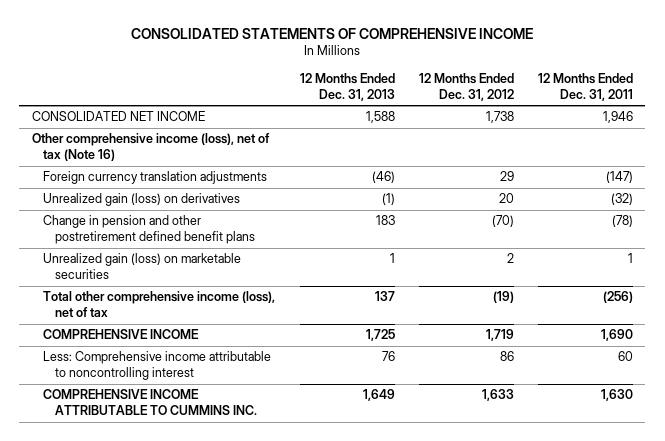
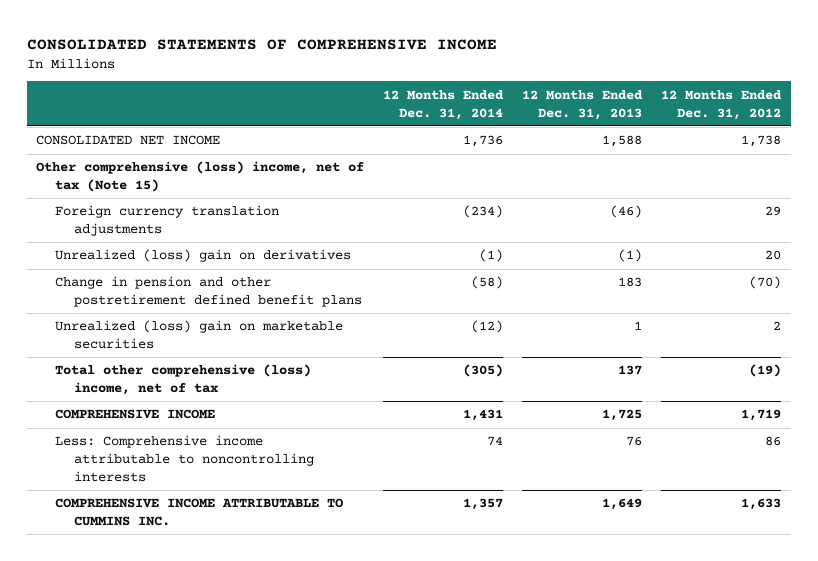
- | 12 Months Ended Dec. 31, 2013 | 12 Months Ended Dec. 31, 2012 | 12 Months Ended Dec. 31, 2011
+ | 12 Months Ended Dec. 31, 2014 | 12 Months Ended Dec. 31, 2013 | 12 Months Ended Dec. 31, 2012
- Other comprehensive income (loss), net of tax (Note 16)
+ Other comprehensive (loss) income, net of tax (Note 15)
- Unrealized gain (loss) on derivatives | (1) | 20 | (32)
+ Unrealized (loss) gain on derivatives | (1) | (1) | 20
- Unrealized gain (loss) on marketable securities | 1 | 2 | 1
- Total other comprehensive income (loss), net of tax | 137 | (19) | (256)
+ Unrealized (loss) gain on marketable securities | (12) | 1 | 2
+ Total other comprehensive (loss) income, net of tax | (305) | 137 | (19)
- Less: Comprehensive income attributable to noncontrolling interest | 76 | 86 | 60
+ Less: Comprehensive income attributable to noncontrolling interests | 74 | 76 | 86

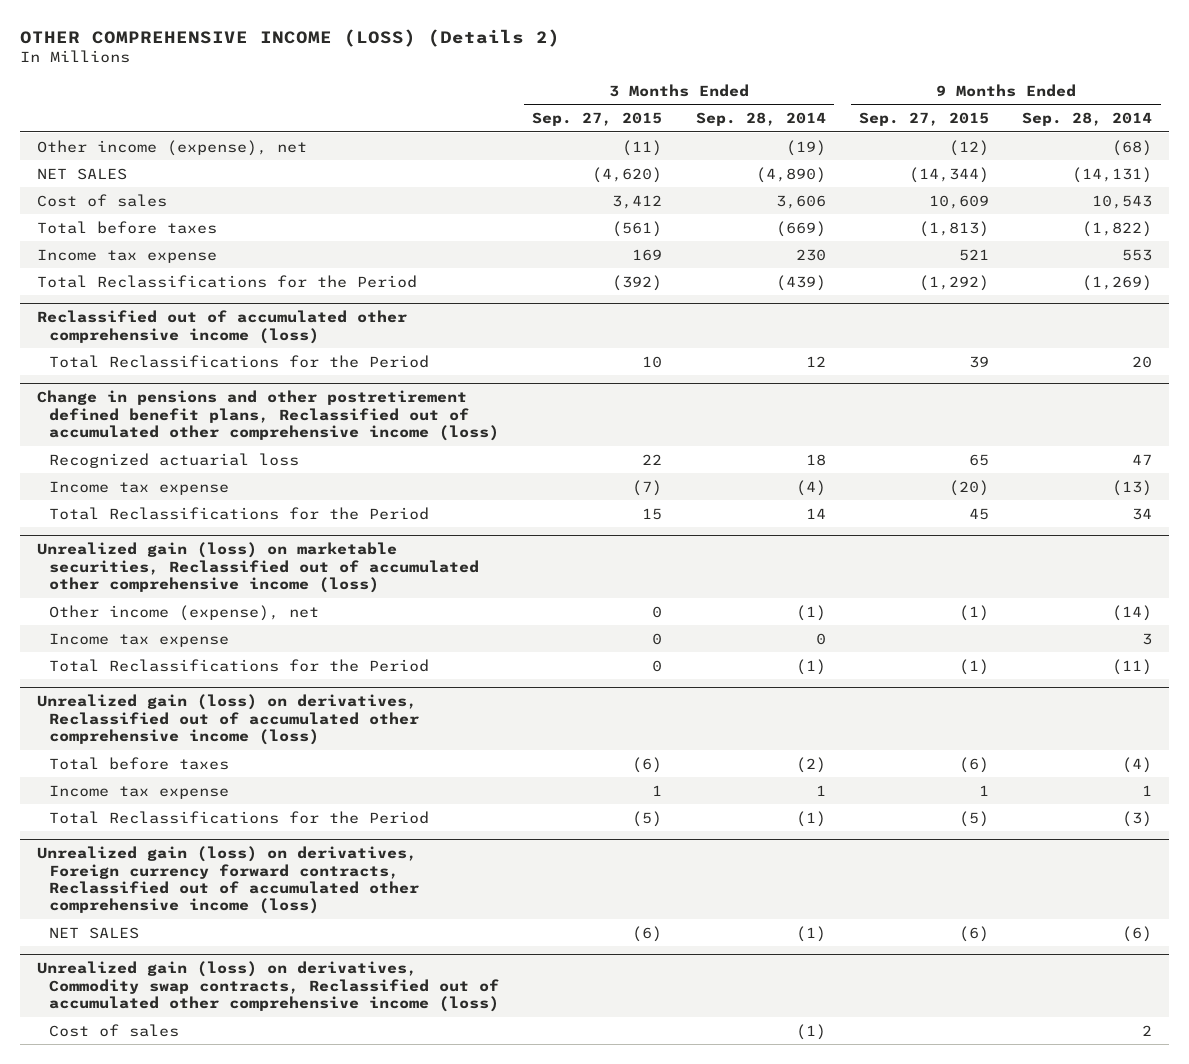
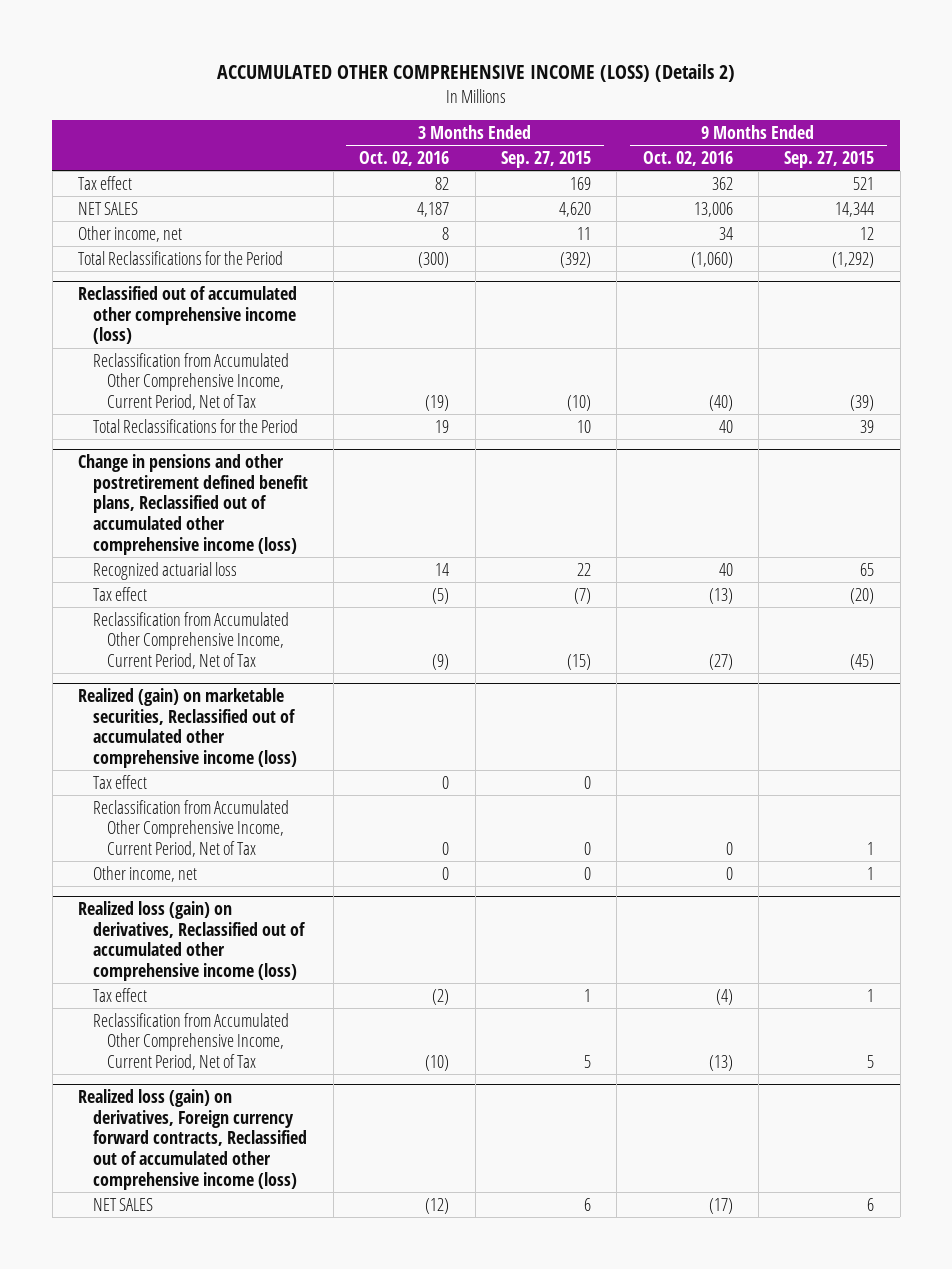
- OTHER COMPREHENSIVE INCOME (LOSS) (Details 2)
+ ACCUMULATED OTHER COMPREHENSIVE INCOME (LOSS) (Details 2)
- | 3 Months Ended Sep. 27, 2015 | 3 Months Ended Sep. 28, 2014 | 9 Months Ended Sep. 27, 2015 | 9 Months Ended Sep. 28, 2014
+ | 3 Months Ended Oct. 02, 2016 | 3 Months Ended Sep. 27, 2015 | 9 Months Ended Oct. 02, 2016 | 9 Months Ended Sep. 27, 2015
- Other income (expense), net | (11) | (19) | (12) | (68)
- NET SALES | (4,620) | (4,890) | (14,344) | (14,131)
- Cost of sales | 3,412 | 3,606 | 10,609 | 10,543
- Total before taxes | (561) | (669) | (1,813) | (1,822)
- Income tax expense | 169 | 230 | 521 | 553
+ Tax effect | 82 | 169 | 362 | 521
+ NET SALES | 4,187 | 4,620 | 13,006 | 14,344
+ Other income, net | 8 | 11 | 34 | 12
@ Reclassified out of accumulated other comprehensive income (loss)
+ Reclassification from Accumulated Other Comprehensive Income, Current Period, Net of Tax | (19) | (10) | (40) | (39)
@ Change in pensions and other postretirement defined benefit plans, Reclassified out of accumulated other comprehensive income (loss)
- Income tax expense | (7) | (4) | (20) | (13)
- Total Reclassifications for the Period | 15 | 14 | 45 | 34
- Unrealized gain (loss) on marketable securities, Reclassified out of accumulated other comprehensive income (loss)
- Other income (expense), net | 0 | (1) | (1) | (14)
- Income tax expense | 0 | 0 | | 3
- Total Reclassifications for the Period | 0 | (1) | (1) | (11)
- Unrealized gain (loss) on derivatives, Reclassified out of accumulated other comprehensive income (loss)
- Total before taxes | (6) | (2) | (6) | (4)
- Income tax expense | 1 | 1 | 1 | 1
- Total Reclassifications for the Period | (5) | (1) | (5) | (3)
- Unrealized gain (loss) on derivatives, Foreign currency forward contracts, Reclassified out of accumulated other comprehensive income (loss)
- NET SALES | (6) | (1) | (6) | (6)
- Unrealized gain (loss) on derivatives, Commodity swap contracts, Reclassified out of accumulated other comprehensive income (loss)
- Cost of sales | | (1) | | 2
@ Change in pensions and other postretirement defined benefit plans, Reclassified out of accumulated other comprehensive income (loss)
+ Tax effect | (5) | (7) | (13) | (20)
+ Reclassification from Accumulated Other Comprehensive Income, Current Period, Net of Tax | (9) | (15) | (27) | (45)
+ Realized (gain) on marketable securities, Reclassified out of accumulated other comprehensive income (loss)
+ Tax effect | 0 | 0 | |
+ Reclassification from Accumulated Other Comprehensive Income, Current Period, Net of Tax | 0 | 0 | 0 | 1
+ Other income, net | 0 | 0 | 0 | 1
+ Realized loss (gain) on derivatives, Reclassified out of accumulated other comprehensive income (loss)
+ Tax effect | (2) | 1 | (4) | 1
+ Reclassification from Accumulated Other Comprehensive Income, Current Period, Net of Tax | (10) | 5 | (13) | 5
+ Realized loss (gain) on derivatives, Foreign currency forward contracts, Reclassified out of accumulated other comprehensive income (loss)
+ NET SALES | (12) | 6 | (17) | 6

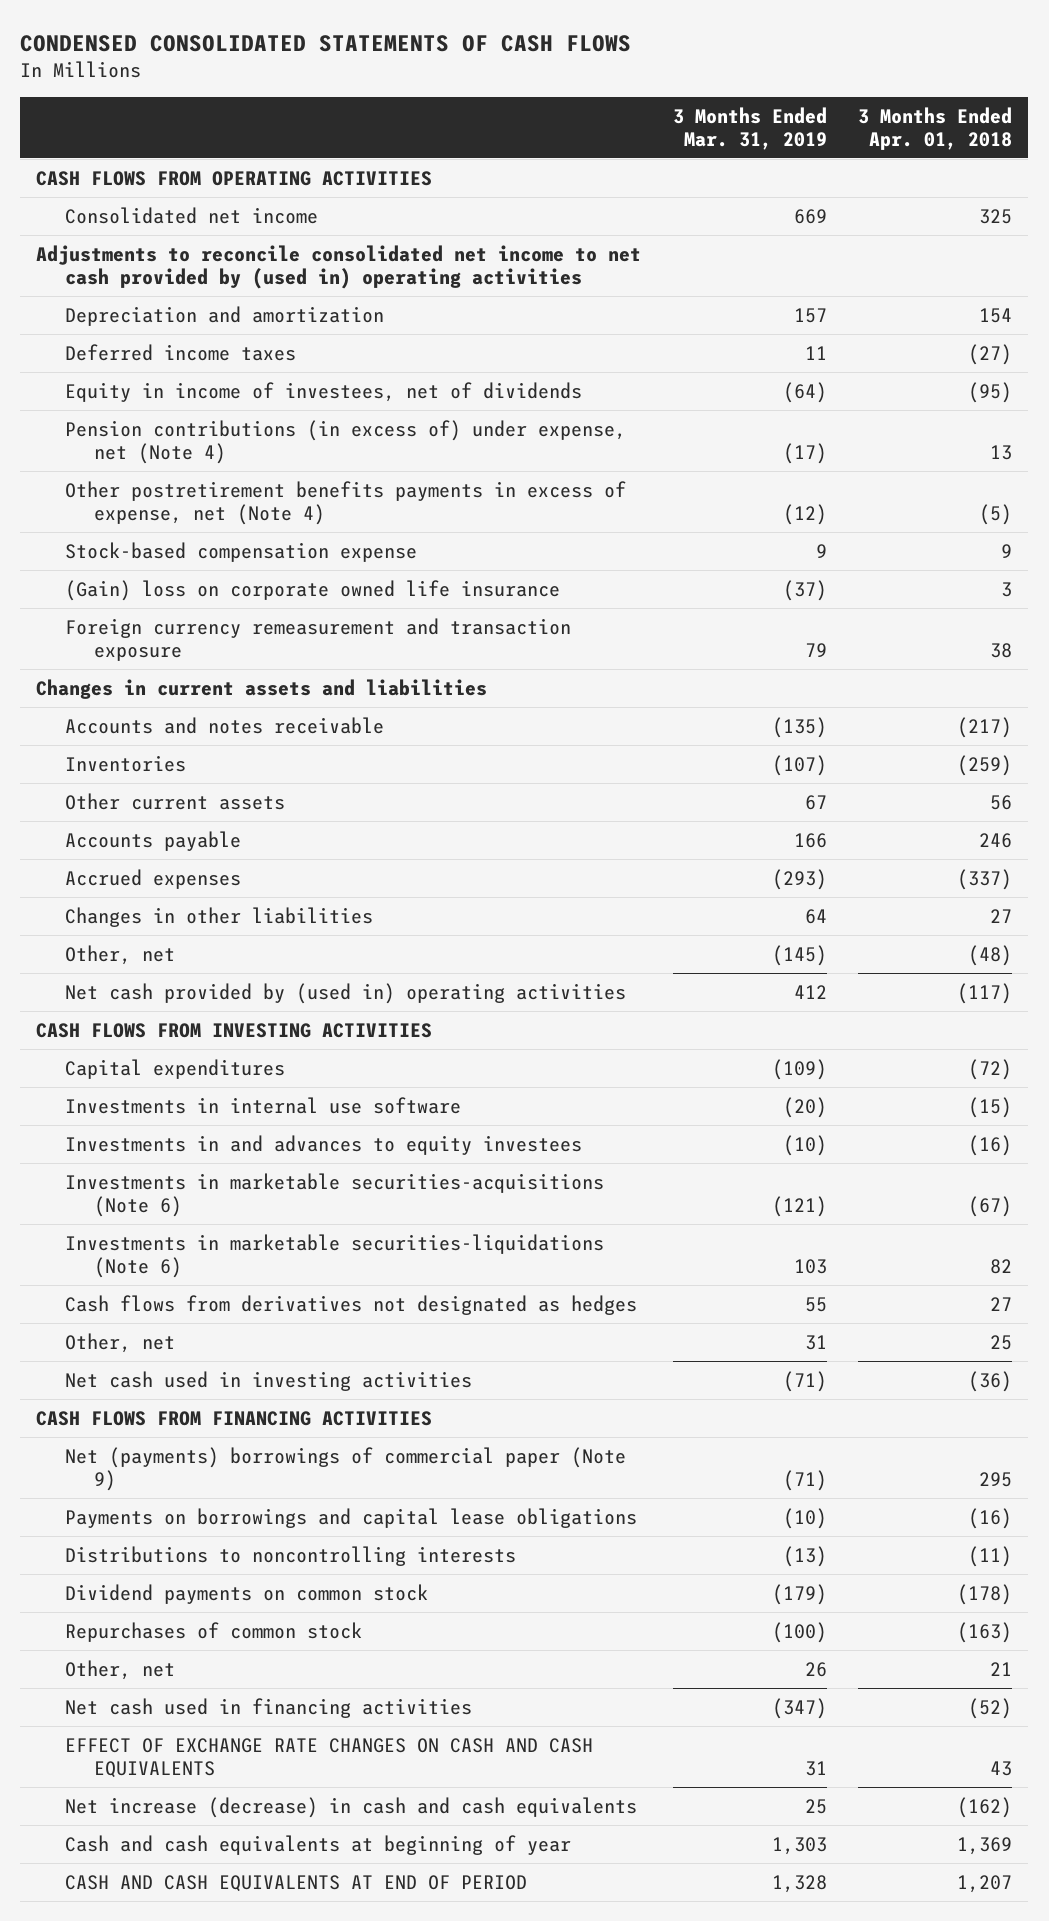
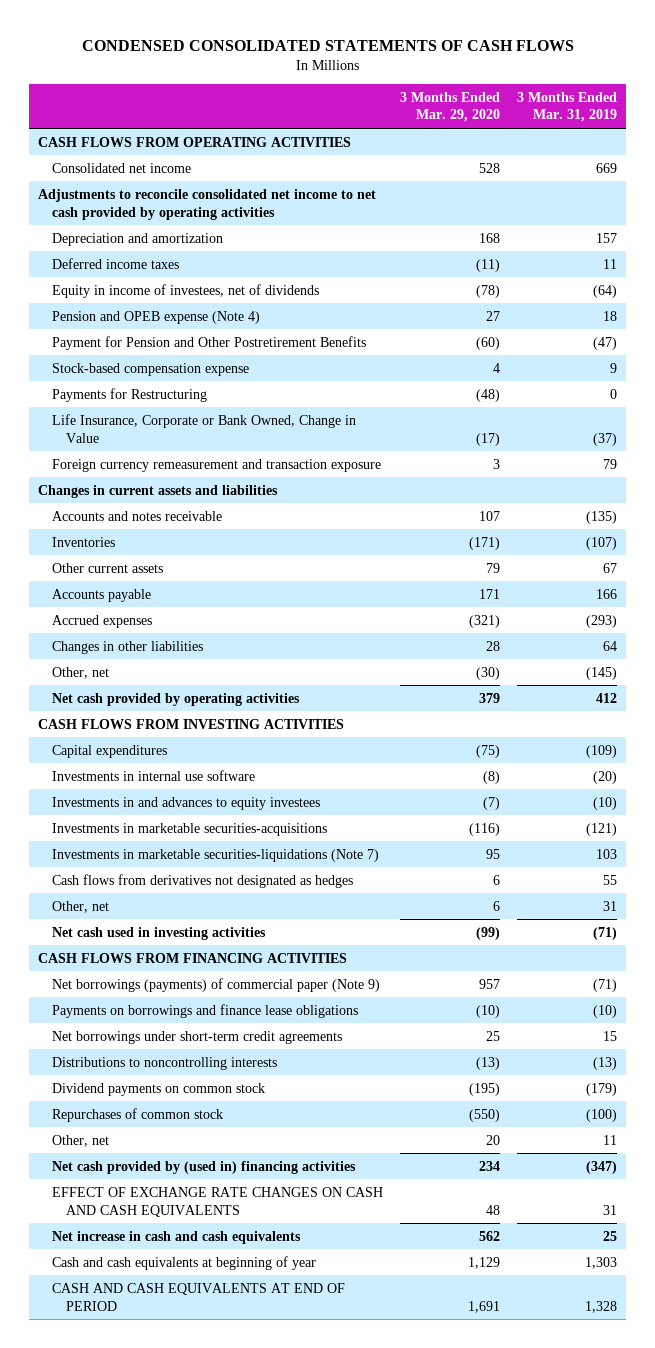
- | 3 Months Ended Mar. 31, 2019 | 3 Months Ended Apr. 01, 2018
+ | 3 Months Ended Mar. 29, 2020 | 3 Months Ended Mar. 31, 2019
- Adjustments to reconcile consolidated net income to net cash provided by (used in) operating activities
+ Adjustments to reconcile consolidated net income to net cash provided by operating activities
- Pension contributions (in excess of) under expense, net (Note 4) | (17) | 13
- Other postretirement benefits payments in excess of expense, net (Note 4) | (12) | (5)
+ Pension and OPEB expense (Note 4) | 27 | 18
+ Payment for Pension and Other Postretirement Benefits | (60) | (47)
- (Gain) loss on corporate owned life insurance | (37) | 3
+ Payments for Restructuring | (48) | 0
+ Life Insurance, Corporate or Bank Owned, Change in Value | (17) | (37)
- Net cash provided by (used in) operating activities | 412 | (117)
+ Net cash provided by operating activities | 379 | 412
- Investments in marketable securities-acquisitions (Note 6) | (121) | (67)
- Investments in marketable securities-liquidations (Note 6) | 103 | 82
+ Investments in marketable securities-acquisitions | (116) | (121)
+ Investments in marketable securities-liquidations (Note 7) | 95 | 103
- Net (payments) borrowings of commercial paper (Note 9) | (71) | 295
- Payments on borrowings and capital lease obligations | (10) | (16)
+ Net borrowings (payments) of commercial paper (Note 9) | 957 | (71)
+ Payments on borrowings and finance lease obligations | (10) | (10)
+ Net borrowings under short-term credit agreements | 25 | 15
- Other, net | 26 | 21
- Net cash used in financing activities | (347) | (52)
+ Other, net | 20 | 11
+ Net cash provided by (used in) financing activities | 234 | (347)
- Net increase (decrease) in cash and cash equivalents | 25 | (162)
+ Net increase in cash and cash equivalents | 562 | 25

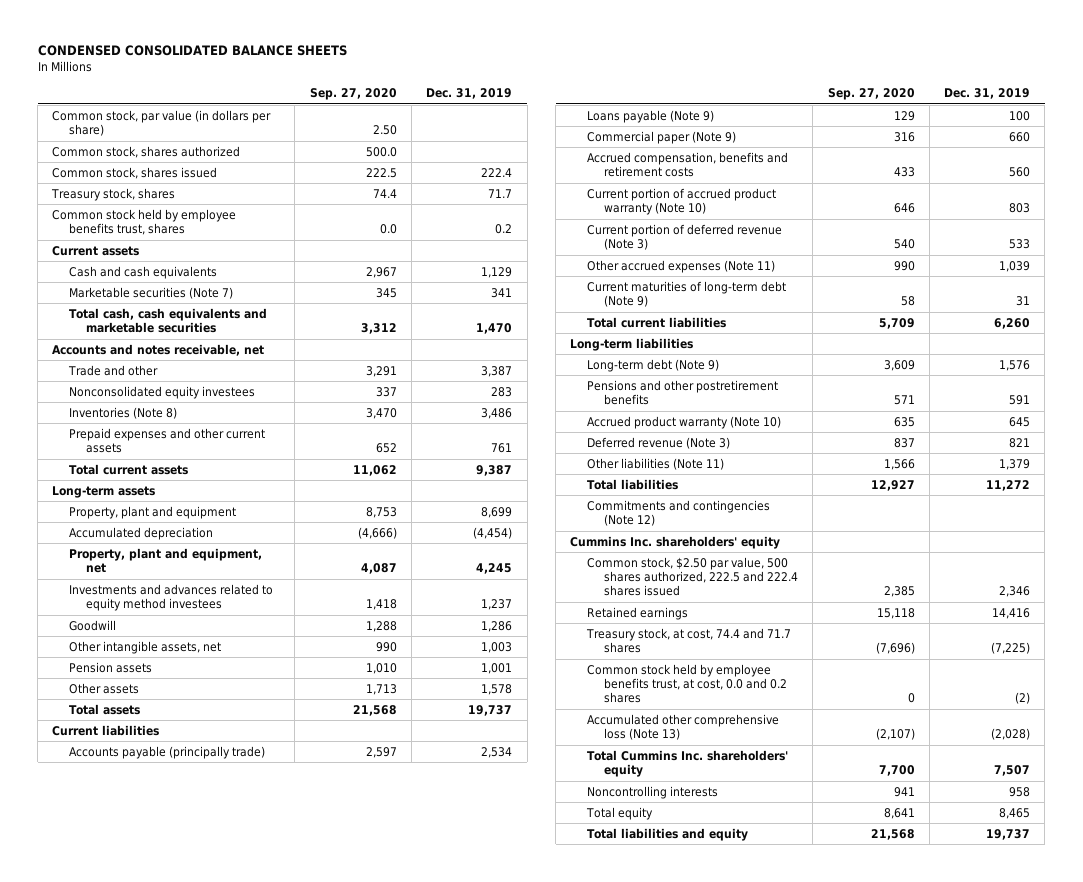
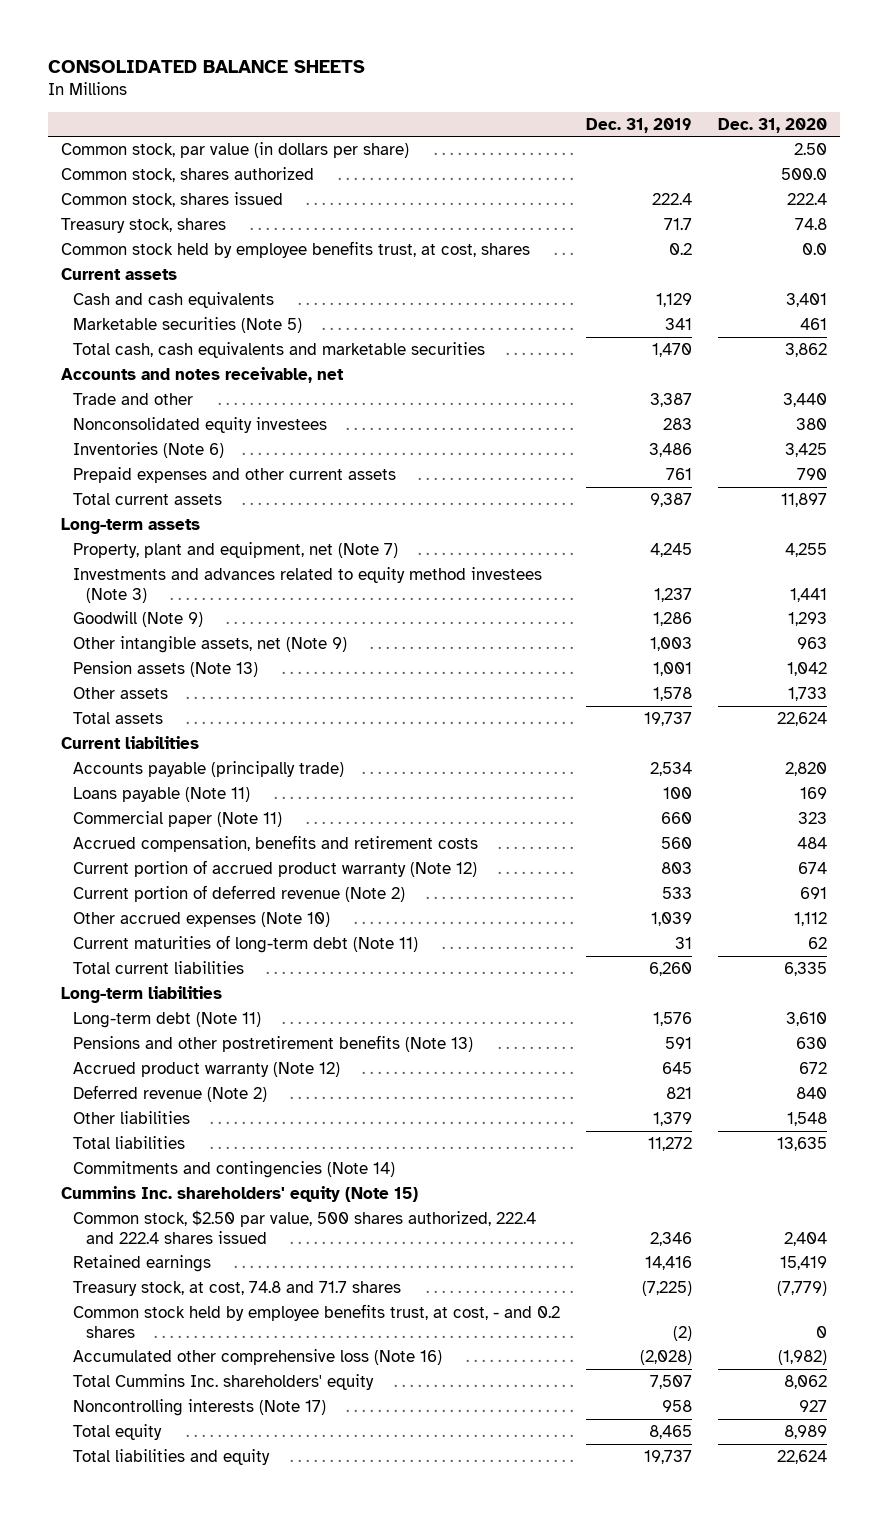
- CONDENSED CONSOLIDATED BALANCE SHEETS
+ CONSOLIDATED BALANCE SHEETS
- | Sep. 27, 2020 | Dec. 31, 2019
+ | Dec. 31, 2019 | Dec. 31, 2020
- Common stock held by employee benefits trust, shares | 0.0 | 0.2
+ Common stock held by employee benefits trust, at cost, shares | 0.2 | 0.0
- Marketable securities (Note 7) | 345 | 341
+ Marketable securities (Note 5) | 341 | 461
- Inventories (Note 8) | 3,470 | 3,486
+ Inventories (Note 6) | 3,486 | 3,425
- Property, plant and equipment | 8,753 | 8,699
- Accumulated depreciation | (4,666) | (4,454)
- Property, plant and equipment, net | 4,087 | 4,245
- Investments and advances related to equity method investees | 1,418 | 1,237
- Goodwill | 1,288 | 1,286
- Other intangible assets, net | 990 | 1,003
- Pension assets | 1,010 | 1,001
+ Property, plant and equipment, net (Note 7) | 4,245 | 4,255
+ Investments and advances related to equity method investees (Note 3) | 1,237 | 1,441
+ Goodwill (Note 9) | 1,286 | 1,293
+ Other intangible assets, net (Note 9) | 1,003 | 963
+ Pension assets (Note 13) | 1,001 | 1,042
- Loans payable (Note 9) | 129 | 100
- Commercial paper (Note 9) | 316 | 660
+ Loans payable (Note 11) | 100 | 169
+ Commercial paper (Note 11) | 660 | 323
- Current portion of accrued product warranty (Note 10) | 646 | 803
- Current portion of deferred revenue (Note 3) | 540 | 533
- Other accrued expenses (Note 11) | 990 | 1,039
- Current maturities of long-term debt (Note 9) | 58 | 31
+ Current portion of accrued product warranty (Note 12) | 803 | 674
+ Current portion of deferred revenue (Note 2) | 533 | 691
+ Other accrued expenses (Note 10) | 1,039 | 1,112
+ Current maturities of long-term debt (Note 11) | 31 | 62
- Long-term debt (Note 9) | 3,609 | 1,576
- Pensions and other postretirement benefits | 571 | 591
- Accrued product warranty (Note 10) | 635 | 645
- Deferred revenue (Note 3) | 837 | 821
- Other liabilities (Note 11) | 1,566 | 1,379
+ Long-term debt (Note 11) | 1,576 | 3,610
+ Pensions and other postretirement benefits (Note 13) | 591 | 630
+ Accrued product warranty (Note 12) | 645 | 672
+ Deferred revenue (Note 2) | 821 | 840
+ Other liabilities | 1,379 | 1,548
- Commitments and contingencies (Note 12)
- Cummins Inc. shareholders' equity
- Common stock, $2.50 par value, 500 shares authorized, 222.5 and 222.4 shares issued | 2,385 | 2,346
+ Commitments and contingencies (Note 14)
+ Cummins Inc. shareholders' equity (Note 15)
+ Common stock, $2.50 par value, 500 shares authorized, 222.4 and 222.4 shares issued | 2,346 | 2,404
- Treasury stock, at cost, 74.4 and 71.7 shares | (7,696) | (7,225)
- Common stock held by employee benefits trust, at cost, 0.0 and 0.2 shares | 0 | (2)
- Accumulated other comprehensive loss (Note 13) | (2,107) | (2,028)
+ Treasury stock, at cost, 74.8 and 71.7 shares | (7,225) | (7,779)
+ Common stock held by employee benefits trust, at cost, - and 0.2 shares | (2) | 0
+ Accumulated other comprehensive loss (Note 16) | (2,028) | (1,982)
- Noncontrolling interests | 941 | 958
+ Noncontrolling interests (Note 17) | 958 | 927

